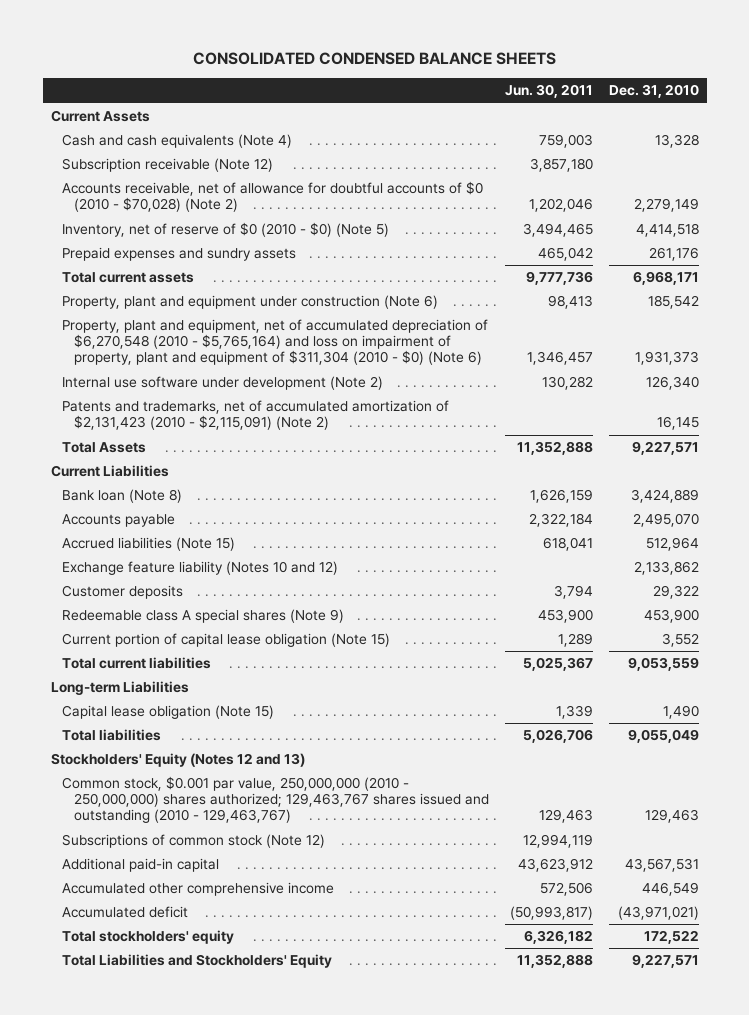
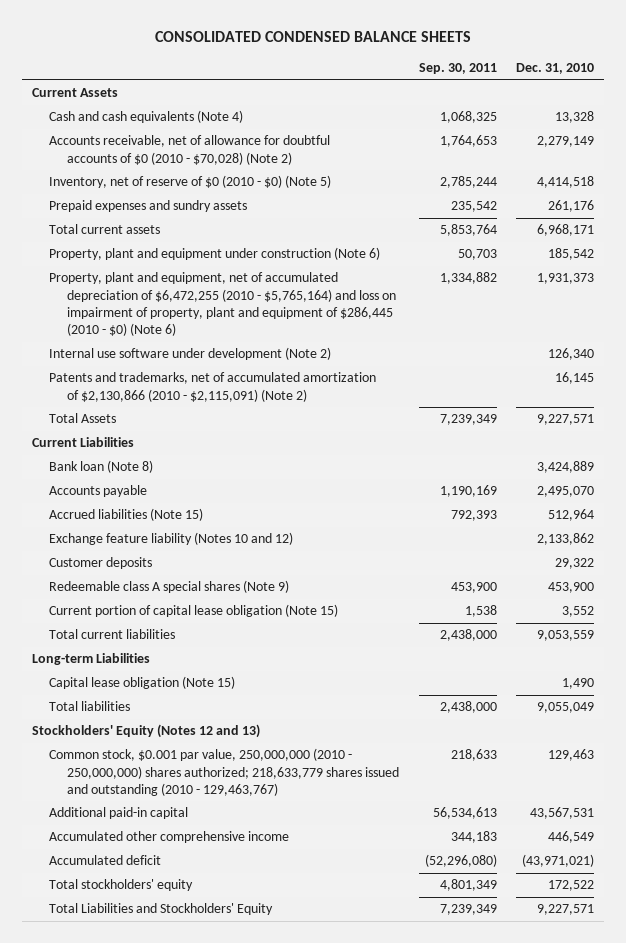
- | Jun. 30, 2011 | Dec. 31, 2010
+ | Sep. 30, 2011 | Dec. 31, 2010
- Subscription receivable (Note 12) | 3,857,180 |
- Property, plant and equipment, net of accumulated depreciation of $6,270,548 (2010 - $5,765,164) and loss on impairment of property, plant and equipment of $311,304 (2010 - $0) (Note 6) | 1,346,457 | 1,931,373
+ Property, plant and equipment, net of accumulated depreciation of $6,472,255 (2010 - $5,765,164) and loss on impairment of property, plant and equipment of $286,445 (2010 - $0) (Note 6) | 1,334,882 | 1,931,373
- Patents and trademarks, net of accumulated amortization of $2,131,423 (2010 - $2,115,091) (Note 2) | | 16,145
+ Patents and trademarks, net of accumulated amortization of $2,130,866 (2010 - $2,115,091) (Note 2) | | 16,145
- Common stock, $0.001 par value, 250,000,000 (2010 - 250,000,000) shares authorized; 129,463,767 shares issued and outstanding (2010 - 129,463,767) | 129,463 | 129,463
- Subscriptions of common stock (Note 12) | 12,994,119 |
+ Common stock, $0.001 par value, 250,000,000 (2010 - 250,000,000) shares authorized; 218,633,779 shares issued and outstanding (2010 - 129,463,767) | 218,633 | 129,463

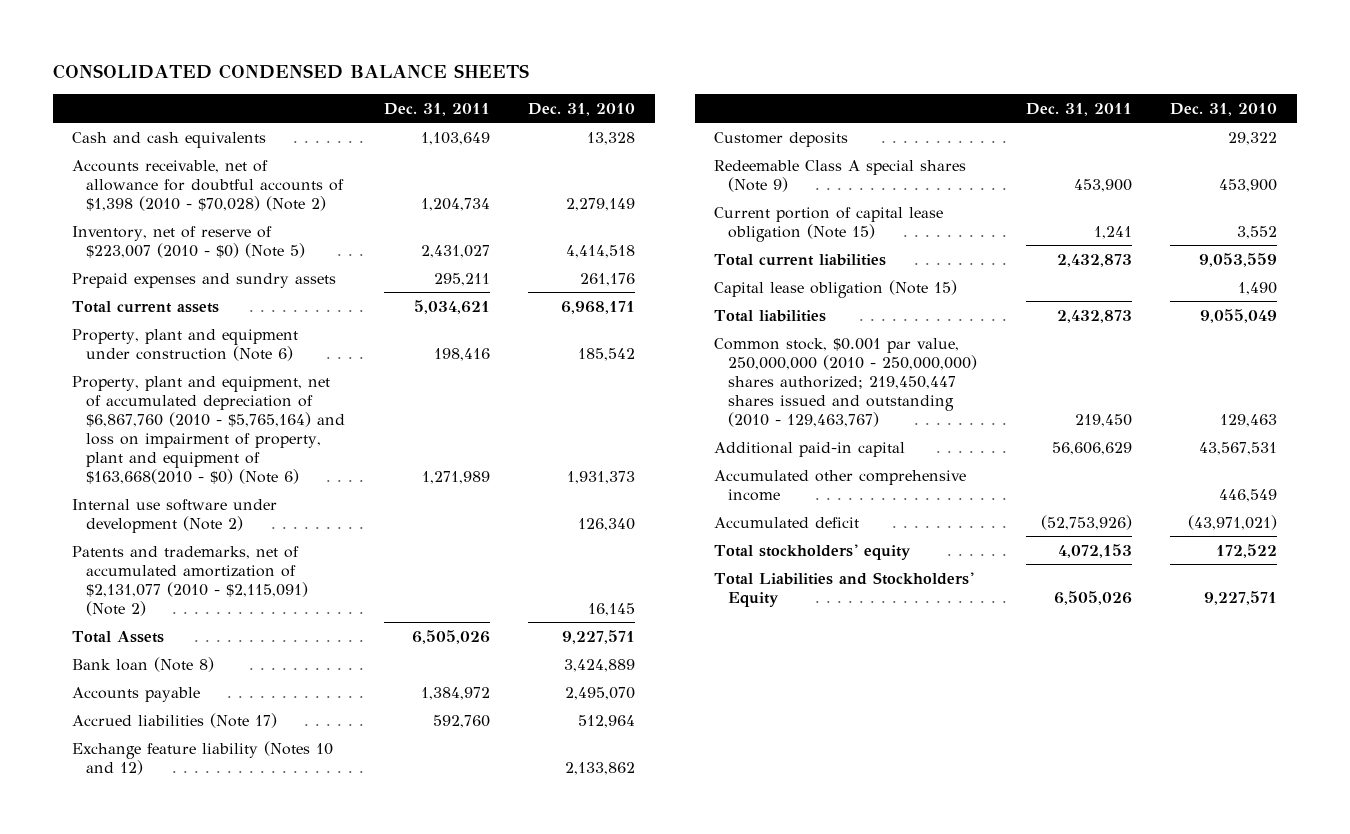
- | Sep. 30, 2011 | Dec. 31, 2010
+ | Dec. 31, 2011 | Dec. 31, 2010
- Current Assets
- Cash and cash equivalents (Note 4) | 1,068,325 | 13,328
- Accounts receivable, net of allowance for doubtful accounts of $0 (2010 - $70,028) (Note 2) | 1,764,653 | 2,279,149
- Inventory, net of reserve of $0 (2010 - $0) (Note 5) | 2,785,244 | 4,414,518
+ Cash and cash equivalents | 1,103,649 | 13,328
+ Accounts receivable, net of allowance for doubtful accounts of $1,398 (2010 - $70,028) (Note 2) | 1,204,734 | 2,279,149
+ Inventory, net of reserve of $223,007 (2010 - $0) (Note 5) | 2,431,027 | 4,414,518
- Property, plant and equipment, net of accumulated depreciation of $6,472,255 (2010 - $5,765,164) and loss on impairment of property, plant and equipment of $286,445 (2010 - $0) (Note 6) | 1,334,882 | 1,931,373
+ Property, plant and equipment, net of accumulated depreciation of $6,867,760 (2010 - $5,765,164) and loss on impairment of property, plant and equipment of $163,668(2010 - $0) (Note 6) | 1,271,989 | 1,931,373
- Patents and trademarks, net of accumulated amortization of $2,130,866 (2010 - $2,115,091) (Note 2) | | 16,145
+ Patents and trademarks, net of accumulated amortization of $2,131,077 (2010 - $2,115,091) (Note 2) | | 16,145
- Current Liabilities
- Accrued liabilities (Note 15) | 792,393 | 512,964
+ Accrued liabilities (Note 17) | 592,760 | 512,964
- Redeemable class A special shares (Note 9) | 453,900 | 453,900
+ Redeemable Class A special shares (Note 9) | 453,900 | 453,900
- Long-term Liabilities
- Stockholders' Equity (Notes 12 and 13)
- Common stock, $0.001 par value, 250,000,000 (2010 - 250,000,000) shares authorized; 218,633,779 shares issued and outstanding (2010 - 129,463,767) | 218,633 | 129,463
+ Common stock, $0.001 par value, 250,000,000 (2010 - 250,000,000) shares authorized; 219,450,447 shares issued and outstanding (2010 - 129,463,767) | 219,450 | 129,463

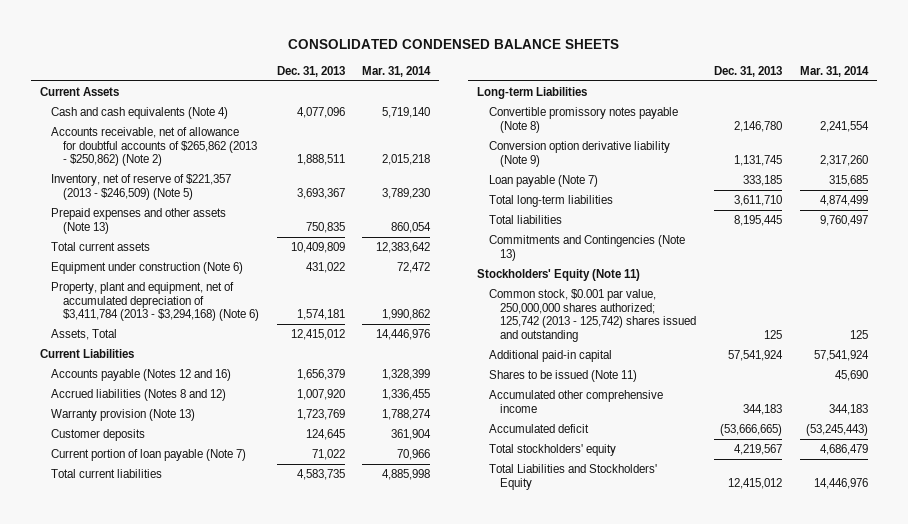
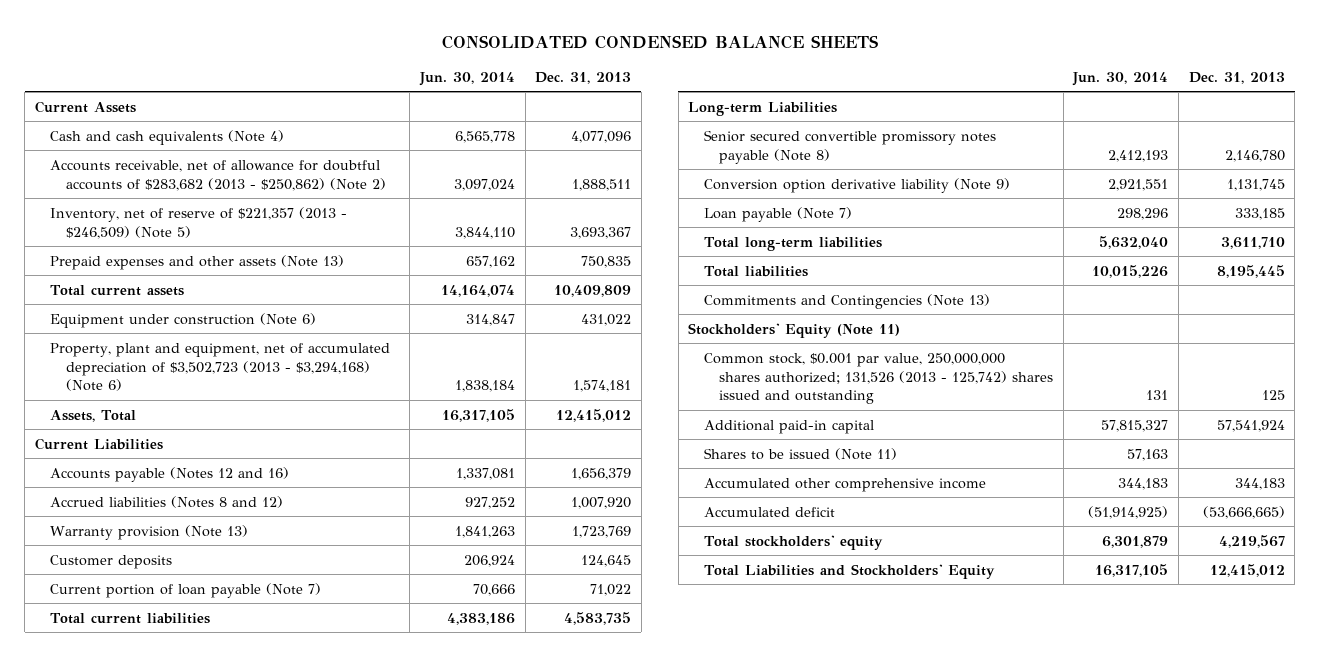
- | Dec. 31, 2013 | Mar. 31, 2014
+ | Jun. 30, 2014 | Dec. 31, 2013
- Accounts receivable, net of allowance for doubtful accounts of $265,862 (2013 - $250,862) (Note 2) | 1,888,511 | 2,015,218
+ Accounts receivable, net of allowance for doubtful accounts of $283,682 (2013 - $250,862) (Note 2) | 3,097,024 | 1,888,511
- Property, plant and equipment, net of accumulated depreciation of $3,411,784 (2013 - $3,294,168) (Note 6) | 1,574,181 | 1,990,862
+ Property, plant and equipment, net of accumulated depreciation of $3,502,723 (2013 - $3,294,168) (Note 6) | 1,838,184 | 1,574,181
- Convertible promissory notes payable (Note 8) | 2,146,780 | 2,241,554
+ Senior secured convertible promissory notes payable (Note 8) | 2,412,193 | 2,146,780
- Common stock, $0.001 par value, 250,000,000 shares authorized; 125,742 (2013 - 125,742) shares issued and outstanding | 125 | 125
+ Common stock, $0.001 par value, 250,000,000 shares authorized; 131,526 (2013 - 125,742) shares issued and outstanding | 131 | 125

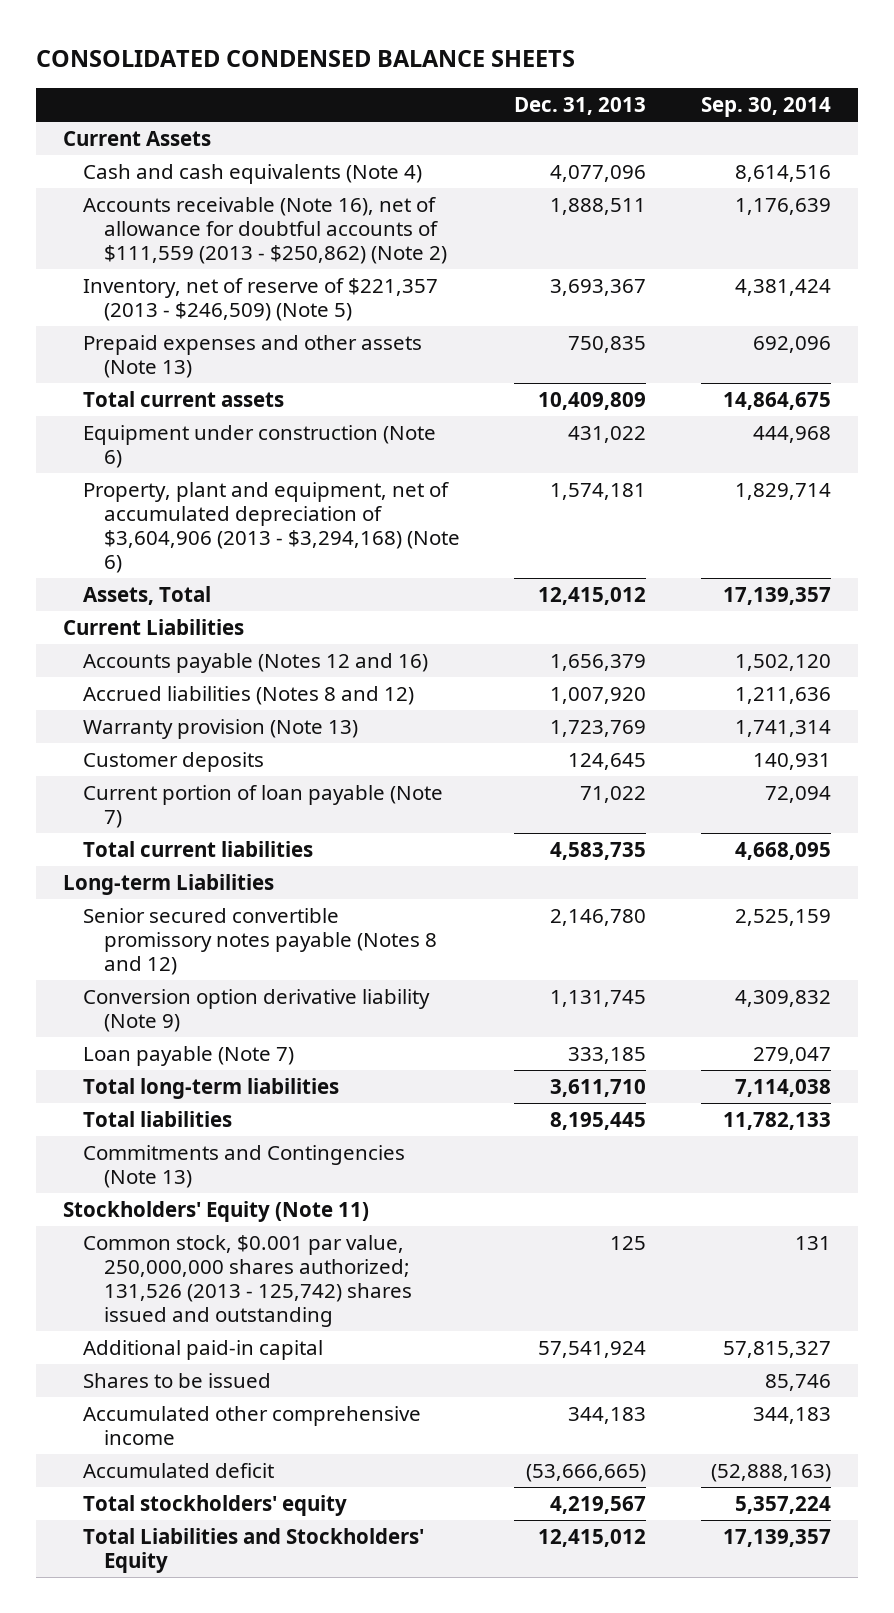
- | Jun. 30, 2014 | Dec. 31, 2013
+ | Dec. 31, 2013 | Sep. 30, 2014
- Accounts receivable, net of allowance for doubtful accounts of $283,682 (2013 - $250,862) (Note 2) | 3,097,024 | 1,888,511
+ Accounts receivable (Note 16), net of allowance for doubtful accounts of $111,559 (2013 - $250,862) (Note 2) | 1,888,511 | 1,176,639
- Property, plant and equipment, net of accumulated depreciation of $3,502,723 (2013 - $3,294,168) (Note 6) | 1,838,184 | 1,574,181
+ Property, plant and equipment, net of accumulated depreciation of $3,604,906 (2013 - $3,294,168) (Note 6) | 1,574,181 | 1,829,714
- Senior secured convertible promissory notes payable (Note 8) | 2,412,193 | 2,146,780
+ Senior secured convertible promissory notes payable (Notes 8 and 12) | 2,146,780 | 2,525,159
- Shares to be issued (Note 11) | 57,163 |
+ Shares to be issued | | 85,746

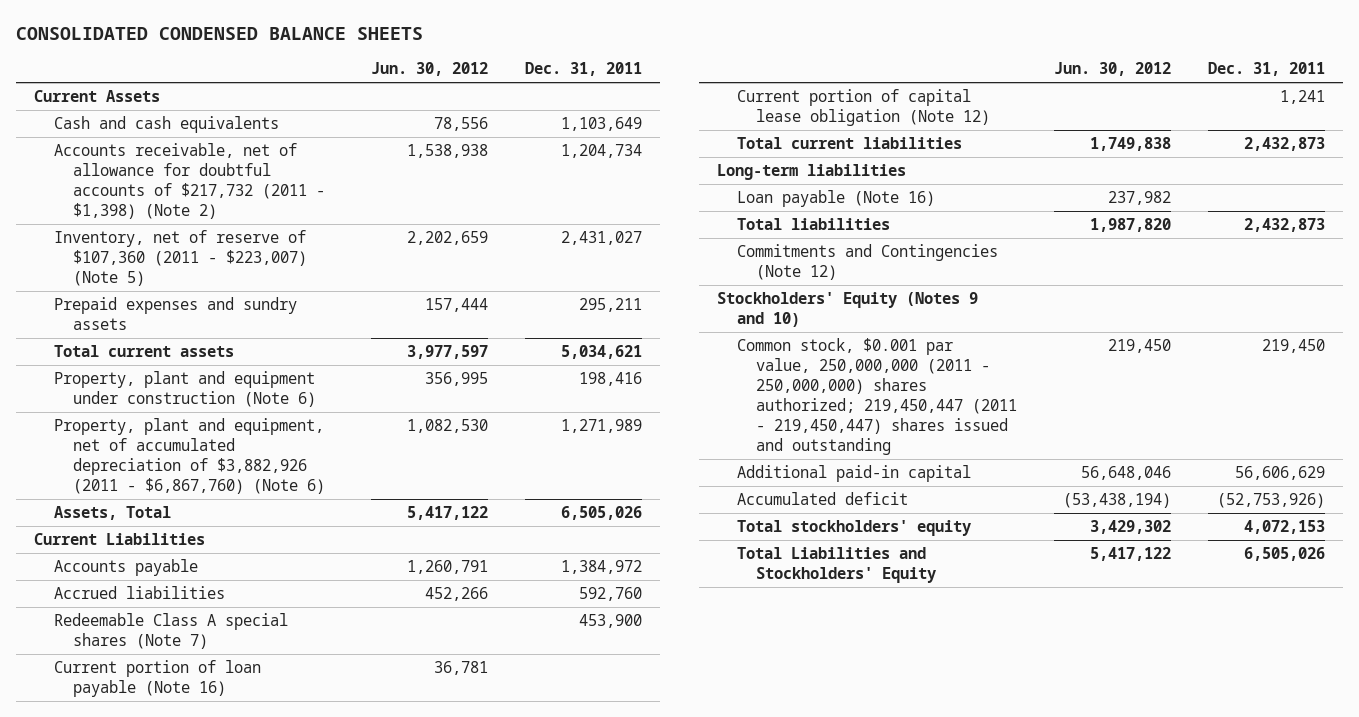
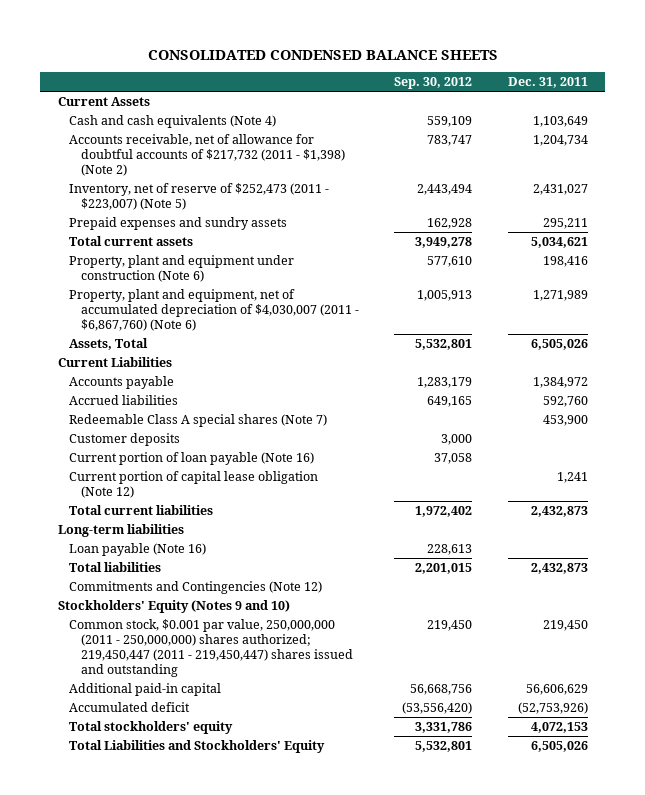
- | Jun. 30, 2012 | Dec. 31, 2011
+ | Sep. 30, 2012 | Dec. 31, 2011
- Cash and cash equivalents | 78,556 | 1,103,649
+ Cash and cash equivalents (Note 4) | 559,109 | 1,103,649
- Inventory, net of reserve of $107,360 (2011 - $223,007) (Note 5) | 2,202,659 | 2,431,027
+ Inventory, net of reserve of $252,473 (2011 - $223,007) (Note 5) | 2,443,494 | 2,431,027
- Property, plant and equipment, net of accumulated depreciation of $3,882,926 (2011 - $6,867,760) (Note 6) | 1,082,530 | 1,271,989
+ Property, plant and equipment, net of accumulated depreciation of $4,030,007 (2011 - $6,867,760) (Note 6) | 1,005,913 | 1,271,989
+ Customer deposits | 3,000 |

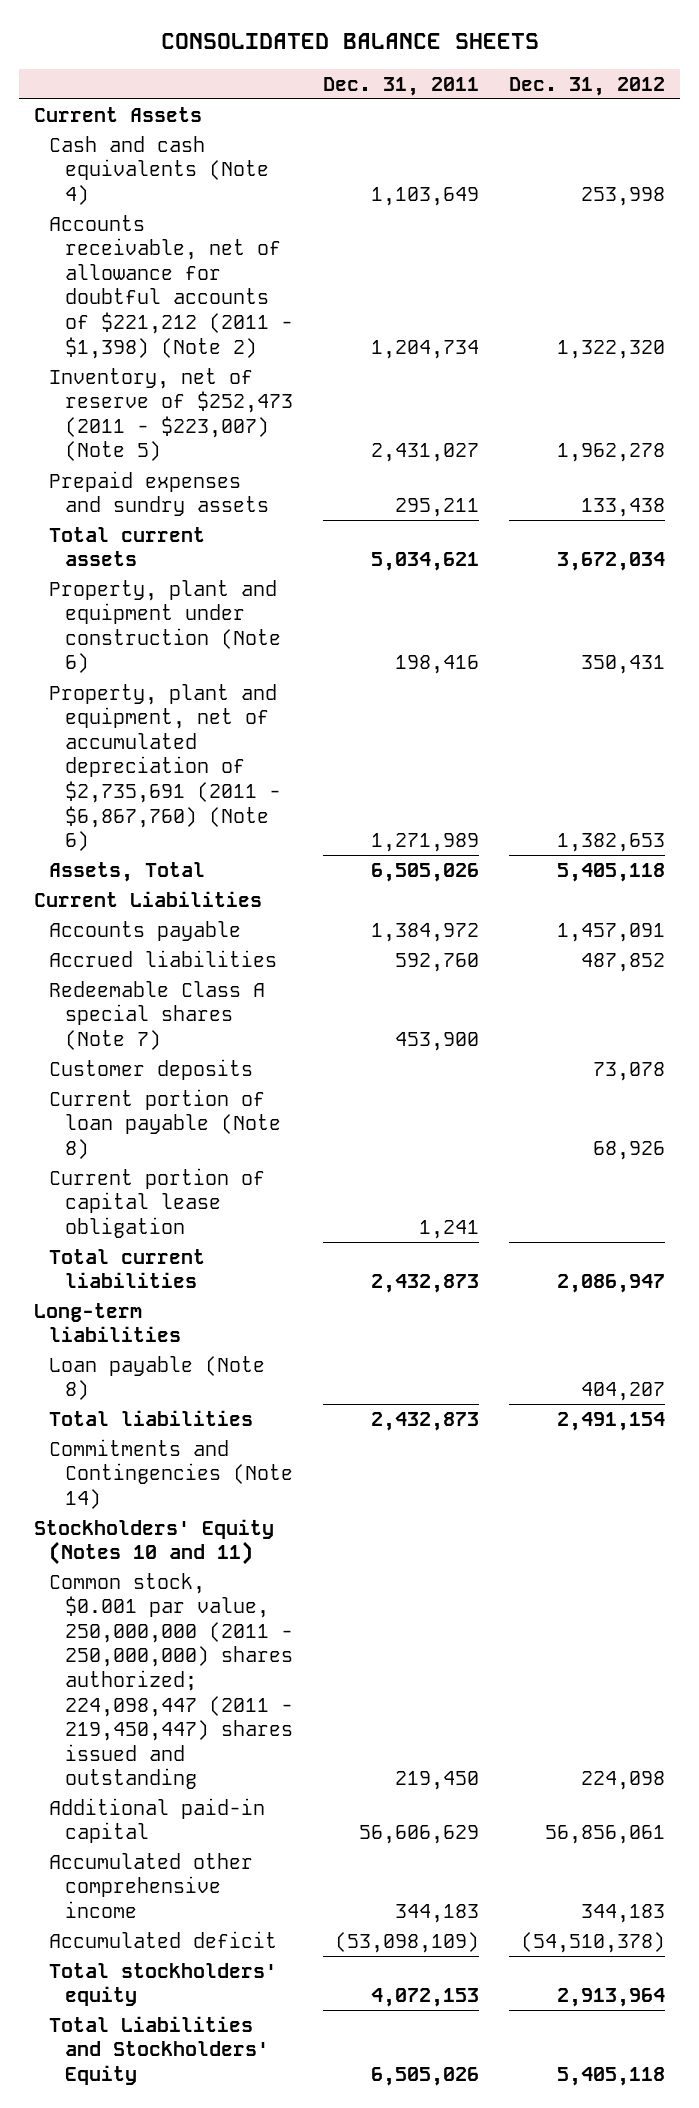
- CONSOLIDATED CONDENSED BALANCE SHEETS
+ CONSOLIDATED BALANCE SHEETS
- | Sep. 30, 2012 | Dec. 31, 2011
+ | Dec. 31, 2011 | Dec. 31, 2012
- Accounts receivable, net of allowance for doubtful accounts of $217,732 (2011 - $1,398) (Note 2) | 783,747 | 1,204,734
+ Accounts receivable, net of allowance for doubtful accounts of $221,212 (2011 - $1,398) (Note 2) | 1,204,734 | 1,322,320
- Property, plant and equipment, net of accumulated depreciation of $4,030,007 (2011 - $6,867,760) (Note 6) | 1,005,913 | 1,271,989
+ Property, plant and equipment, net of accumulated depreciation of $2,735,691 (2011 - $6,867,760) (Note 6) | 1,271,989 | 1,382,653
- Current portion of loan payable (Note 16) | 37,058 |
- Current portion of capital lease obligation (Note 12) | | 1,241
+ Current portion of loan payable (Note 8) | | 68,926
+ Current portion of capital lease obligation | 1,241 |
- Loan payable (Note 16) | 228,613 |
+ Loan payable (Note 8) | | 404,207
- Commitments and Contingencies (Note 12)
- Stockholders' Equity (Notes 9 and 10)
- Common stock, $0.001 par value, 250,000,000 (2011 - 250,000,000) shares authorized; 219,450,447 (2011 - 219,450,447) shares issued and outstanding | 219,450 | 219,450
+ Commitments and Contingencies (Note 14)
+ Stockholders' Equity (Notes 10 and 11)
+ Common stock, $0.001 par value, 250,000,000 (2011 - 250,000,000) shares authorized; 224,098,447 (2011 - 219,450,447) shares issued and outstanding | 219,450 | 224,098
- Accumulated deficit | (53,556,420) | (52,753,926)
+ Accumulated other comprehensive income | 344,183 | 344,183
+ Accumulated deficit | (53,098,109) | (54,510,378)

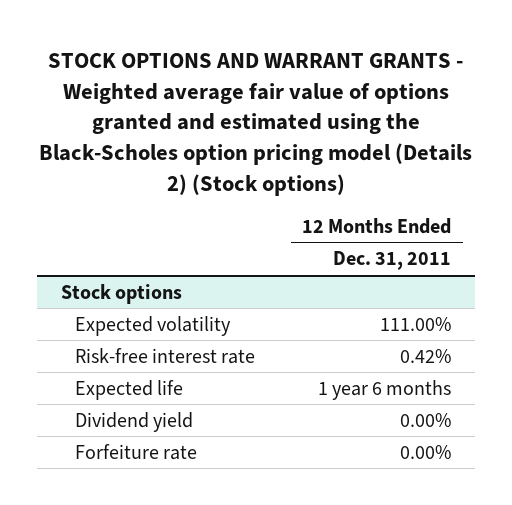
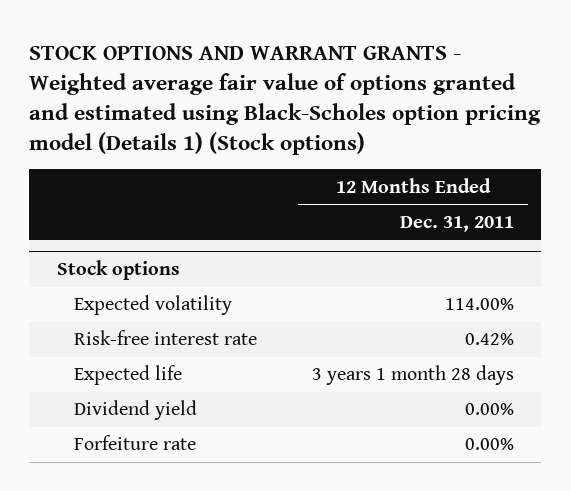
- STOCK OPTIONS AND WARRANT GRANTS - Weighted average fair value of options granted and estimated using the Black-Scholes option pricing model (Details 2) (Stock options)
+ STOCK OPTIONS AND WARRANT GRANTS - Weighted average fair value of options granted and estimated using Black-Scholes option pricing model (Details 1) (Stock options)
@ Stock options
- Expected volatility | 111.00%
+ Expected volatility | 114.00%
- Expected life | 1 year 6 months
+ Expected life | 3 years 1 month 28 days

